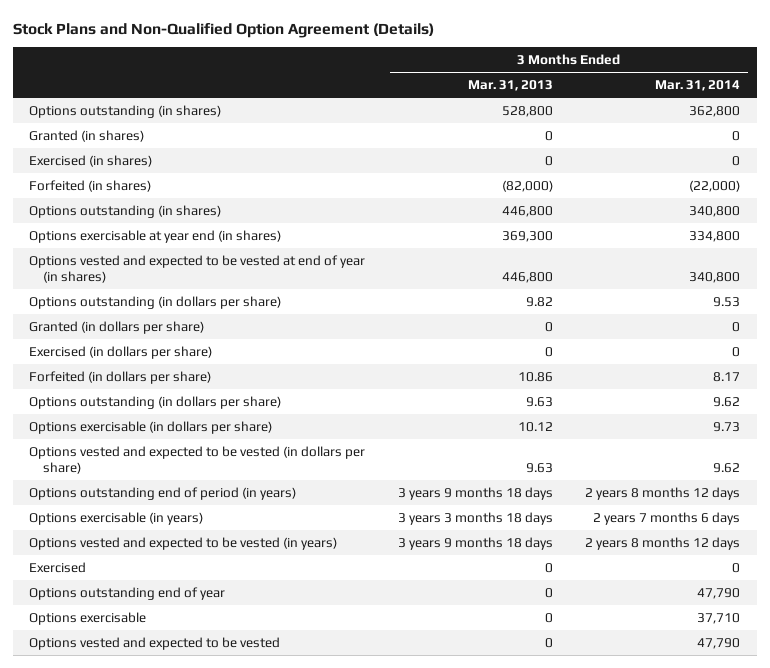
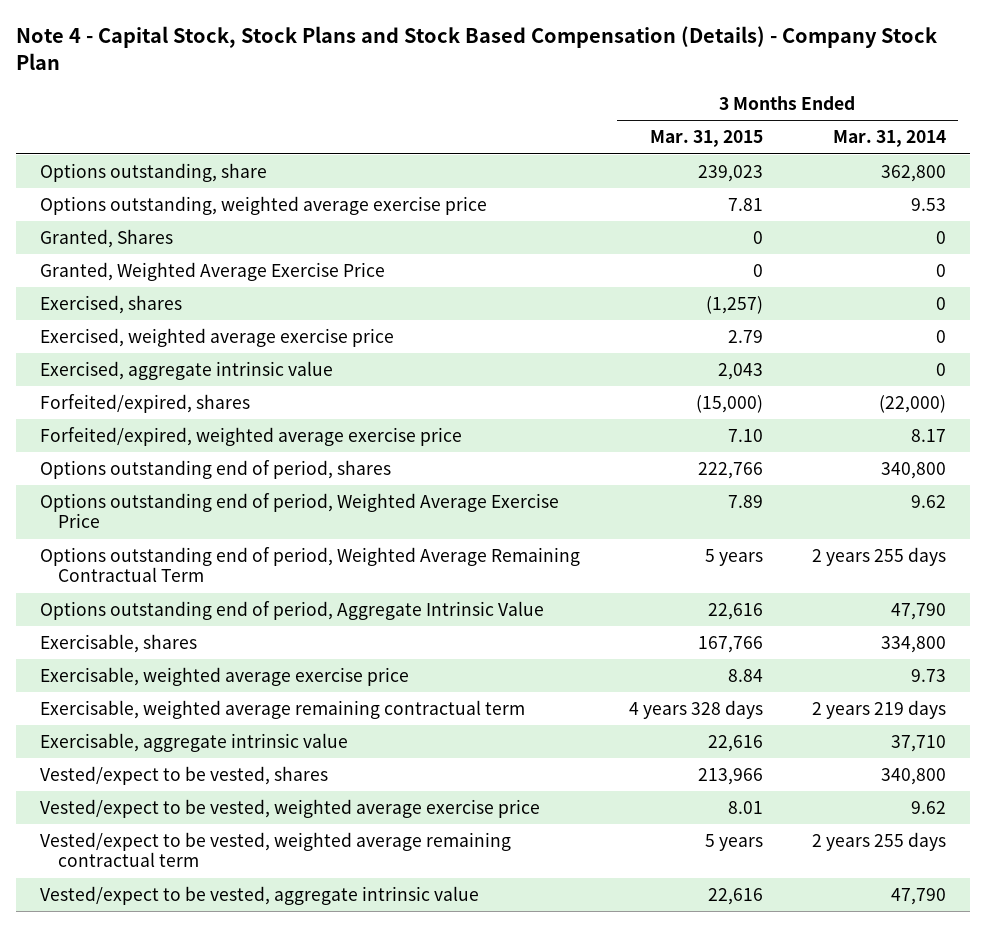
- Stock Plans and Non-Qualified Option Agreement (Details)
+ Note 4 - Capital Stock, Stock Plans and Stock Based Compensation (Details) - Company Stock Plan
- | 3 Months Ended Mar. 31, 2013 | 3 Months Ended Mar. 31, 2014
+ | 3 Months Ended Mar. 31, 2015 | 3 Months Ended Mar. 31, 2014
- Options outstanding (in shares) | 528,800 | 362,800
- Granted (in shares) | 0 | 0
- Exercised (in shares) | 0 | 0
- Forfeited (in shares) | (82,000) | (22,000)
- Options outstanding (in shares) | 446,800 | 340,800
- Options exercisable at year end (in shares) | 369,300 | 334,800
- Options vested and expected to be vested at end of year (in shares) | 446,800 | 340,800
- Options outstanding (in dollars per share) | 9.82 | 9.53
- Granted (in dollars per share) | 0 | 0
- Exercised (in dollars per share) | 0 | 0
- Forfeited (in dollars per share) | 10.86 | 8.17
- Options outstanding (in dollars per share) | 9.63 | 9.62
- Options exercisable (in dollars per share) | 10.12 | 9.73
- Options vested and expected to be vested (in dollars per share) | 9.63 | 9.62
- Options outstanding end of period (in years) | 3 years 9 months 18 days | 2 years 8 months 12 days
- Options exercisable (in years) | 3 years 3 months 18 days | 2 years 7 months 6 days
- Options vested and expected to be vested (in years) | 3 years 9 months 18 days | 2 years 8 months 12 days
- Exercised | 0 | 0
- Options outstanding end of year | 0 | 47,790
- Options exercisable | 0 | 37,710
- Options vested and expected to be vested | 0 | 47,790
+ Options outstanding, share | 239,023 | 362,800
+ Options outstanding, weighted average exercise price | 7.81 | 9.53
+ Granted, Shares | 0 | 0
+ Granted, Weighted Average Exercise Price | 0 | 0
+ Exercised, shares | (1,257) | 0
+ Exercised, weighted average exercise price | 2.79 | 0
+ Exercised, aggregate intrinsic value | 2,043 | 0
+ Forfeited/expired, shares | (15,000) | (22,000)
+ Forfeited/expired, weighted average exercise price | 7.10 | 8.17
+ Options outstanding end of period, shares | 222,766 | 340,800
+ Options outstanding end of period, Weighted Average Exercise Price | 7.89 | 9.62
+ Options outstanding end of period, Weighted Average Remaining Contractual Term | 5 years | 2 years 255 days
+ Options outstanding end of period, Aggregate Intrinsic Value | 22,616 | 47,790
+ Exercisable, shares | 167,766 | 334,800
+ Exercisable, weighted average exercise price | 8.84 | 9.73
+ Exercisable, weighted average remaining contractual term | 4 years 328 days | 2 years 219 days
+ Exercisable, aggregate intrinsic value | 22,616 | 37,710
+ Vested/expect to be vested, shares | 213,966 | 340,800
+ Vested/expect to be vested, weighted average exercise price | 8.01 | 9.62
+ Vested/expect to be vested, weighted average remaining contractual term | 5 years | 2 years 255 days
+ Vested/expect to be vested, aggregate intrinsic value | 22,616 | 47,790

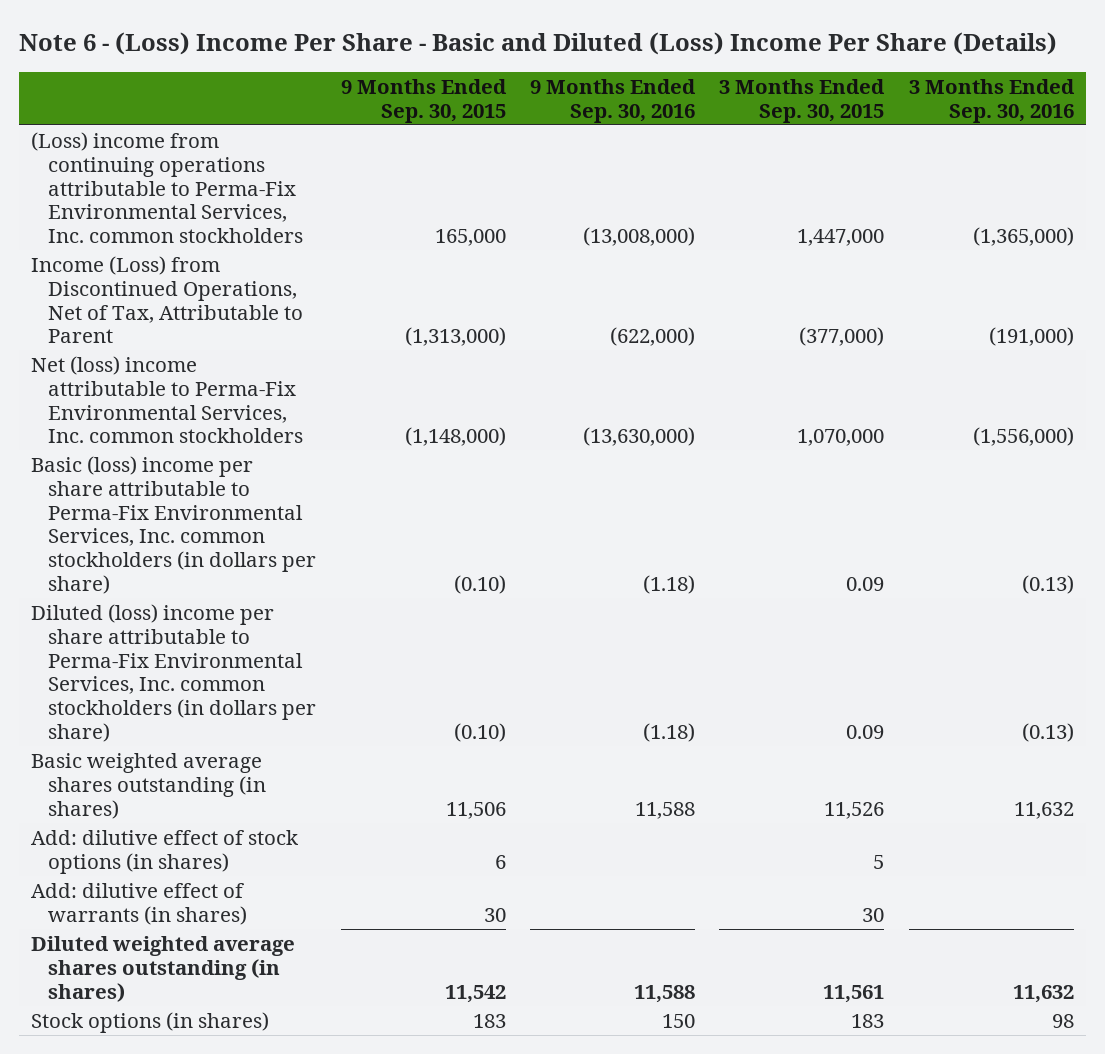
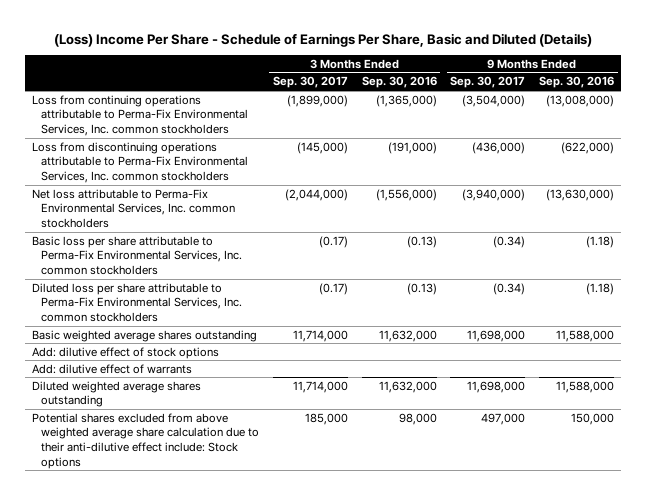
- Note 6 - (Loss) Income Per Share - Basic and Diluted (Loss) Income Per Share (Details)
+ (Loss) Income Per Share - Schedule of Earnings Per Share, Basic and Diluted (Details)
- | 9 Months Ended Sep. 30, 2015 | 9 Months Ended Sep. 30, 2016 | 3 Months Ended Sep. 30, 2015 | 3 Months Ended Sep. 30, 2016
+ | 3 Months Ended Sep. 30, 2017 | 3 Months Ended Sep. 30, 2016 | 9 Months Ended Sep. 30, 2017 | 9 Months Ended Sep. 30, 2016
- (Loss) income from continuing operations attributable to Perma-Fix Environmental Services, Inc. common stockholders | 165,000 | (13,008,000) | 1,447,000 | (1,365,000)
- Income (Loss) from Discontinued Operations, Net of Tax, Attributable to Parent | (1,313,000) | (622,000) | (377,000) | (191,000)
- Net (loss) income attributable to Perma-Fix Environmental Services, Inc. common stockholders | (1,148,000) | (13,630,000) | 1,070,000 | (1,556,000)
- Basic (loss) income per share attributable to Perma-Fix Environmental Services, Inc. common stockholders (in dollars per share) | (0.10) | (1.18) | 0.09 | (0.13)
- Diluted (loss) income per share attributable to Perma-Fix Environmental Services, Inc. common stockholders (in dollars per share) | (0.10) | (1.18) | 0.09 | (0.13)
- Basic weighted average shares outstanding (in shares) | 11,506 | 11,588 | 11,526 | 11,632
- Add: dilutive effect of stock options (in shares) | 6 | | 5 |
- Add: dilutive effect of warrants (in shares) | 30 | | 30 |
- Diluted weighted average shares outstanding (in shares) | 11,542 | 11,588 | 11,561 | 11,632
- Stock options (in shares) | 183 | 150 | 183 | 98
+ Loss from continuing operations attributable to Perma-Fix Environmental Services, Inc. common stockholders | (1,899,000) | (1,365,000) | (3,504,000) | (13,008,000)
+ Loss from discontinuing operations attributable to Perma-Fix Environmental Services, Inc. common stockholders | (145,000) | (191,000) | (436,000) | (622,000)
+ Net loss attributable to Perma-Fix Environmental Services, Inc. common stockholders | (2,044,000) | (1,556,000) | (3,940,000) | (13,630,000)
+ Basic loss per share attributable to Perma-Fix Environmental Services, Inc. common stockholders | (0.17) | (0.13) | (0.34) | (1.18)
+ Diluted loss per share attributable to Perma-Fix Environmental Services, Inc. common stockholders | (0.17) | (0.13) | (0.34) | (1.18)
+ Basic weighted average shares outstanding | 11,714,000 | 11,632,000 | 11,698,000 | 11,588,000
+ Add: dilutive effect of stock options
+ Add: dilutive effect of warrants
+ Diluted weighted average shares outstanding | 11,714,000 | 11,632,000 | 11,698,000 | 11,588,000
+ Potential shares excluded from above weighted average share calculation due to their anti-dilutive effect include: Stock options | 185,000 | 98,000 | 497,000 | 150,000

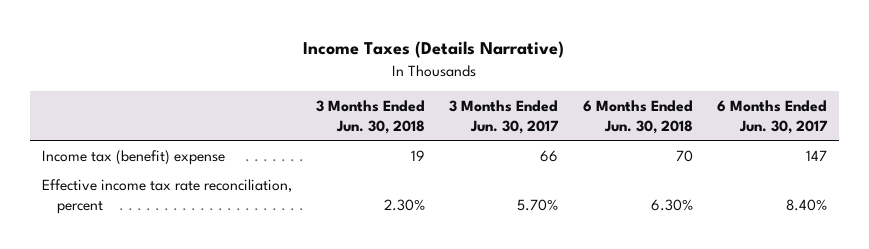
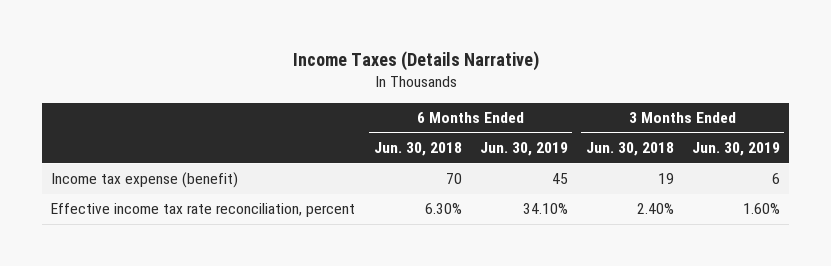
- | 3 Months Ended Jun. 30, 2018 | 3 Months Ended Jun. 30, 2017 | 6 Months Ended Jun. 30, 2018 | 6 Months Ended Jun. 30, 2017
+ | 6 Months Ended Jun. 30, 2018 | 6 Months Ended Jun. 30, 2019 | 3 Months Ended Jun. 30, 2018 | 3 Months Ended Jun. 30, 2019
- Income tax (benefit) expense | 19 | 66 | 70 | 147
- Effective income tax rate reconciliation, percent | 2.30% | 5.70% | 6.30% | 8.40%
+ Income tax expense (benefit) | 70 | 45 | 19 | 6
+ Effective income tax rate reconciliation, percent | 6.30% | 34.10% | 2.40% | 1.60%

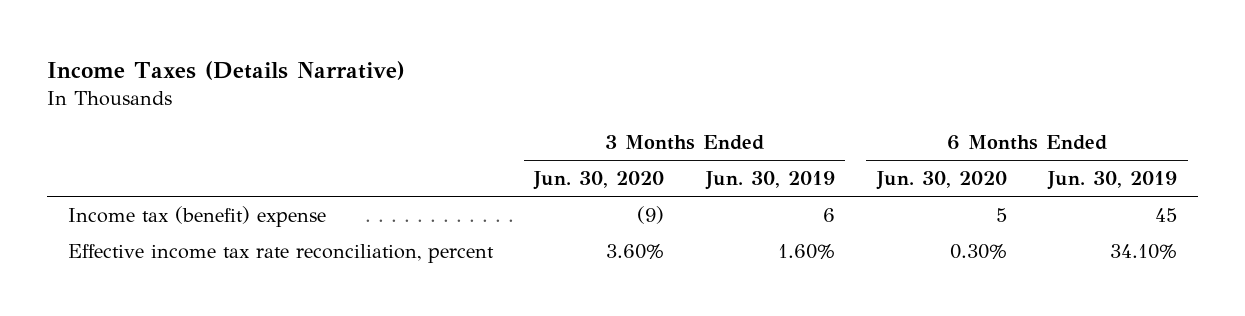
- | 6 Months Ended Jun. 30, 2018 | 6 Months Ended Jun. 30, 2019 | 3 Months Ended Jun. 30, 2018 | 3 Months Ended Jun. 30, 2019
+ | 3 Months Ended Jun. 30, 2020 | 3 Months Ended Jun. 30, 2019 | 6 Months Ended Jun. 30, 2020 | 6 Months Ended Jun. 30, 2019
- Income tax expense (benefit) | 70 | 45 | 19 | 6
+ Income tax (benefit) expense | (9) | 6 | 5 | 45

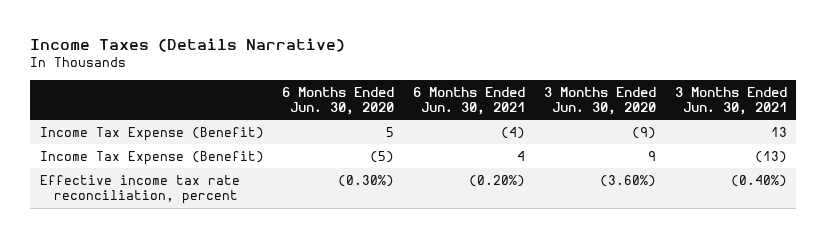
- | 3 Months Ended Jun. 30, 2020 | 3 Months Ended Jun. 30, 2019 | 6 Months Ended Jun. 30, 2020 | 6 Months Ended Jun. 30, 2019
+ | 6 Months Ended Jun. 30, 2020 | 6 Months Ended Jun. 30, 2021 | 3 Months Ended Jun. 30, 2020 | 3 Months Ended Jun. 30, 2021
- Income tax (benefit) expense | (9) | 6 | 5 | 45
- Effective income tax rate reconciliation, percent | 3.60% | 1.60% | 0.30% | 34.10%
+ Income Tax Expense (Benefit) | 5 | (4) | (9) | 13
+ Income Tax Expense (Benefit) | (5) | 4 | 9 | (13)
+ Effective income tax rate reconciliation, percent | (0.30%) | (0.20%) | (3.60%) | (0.40%)

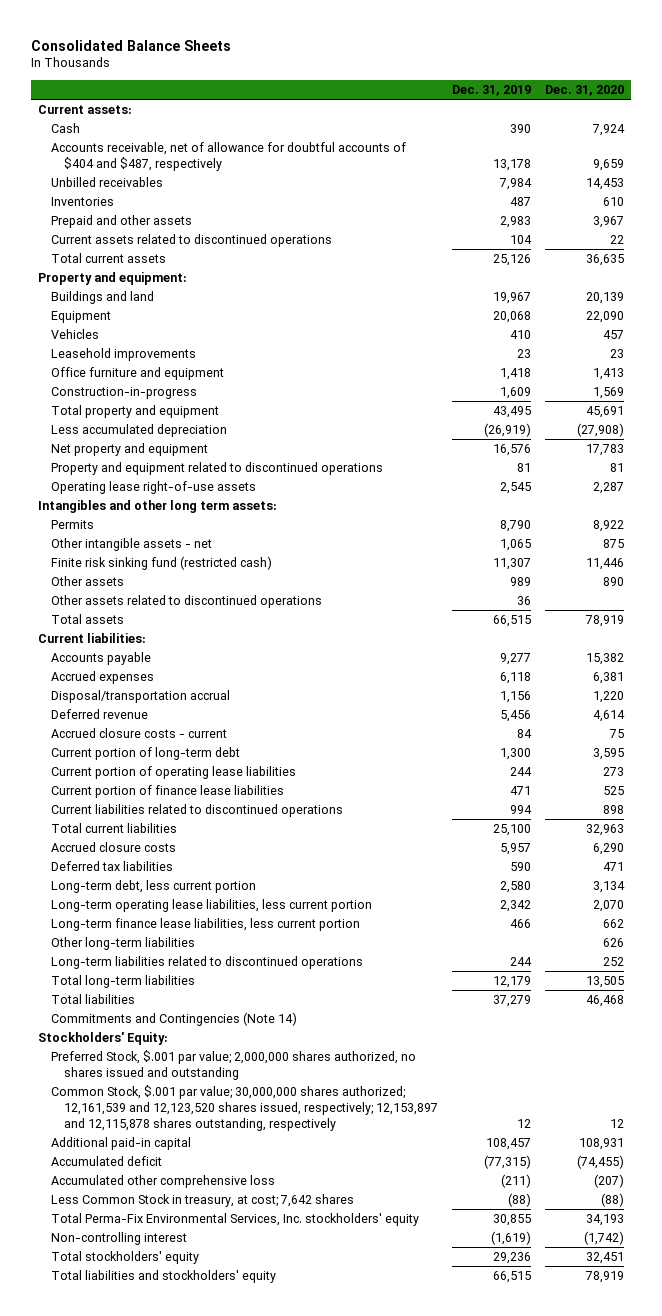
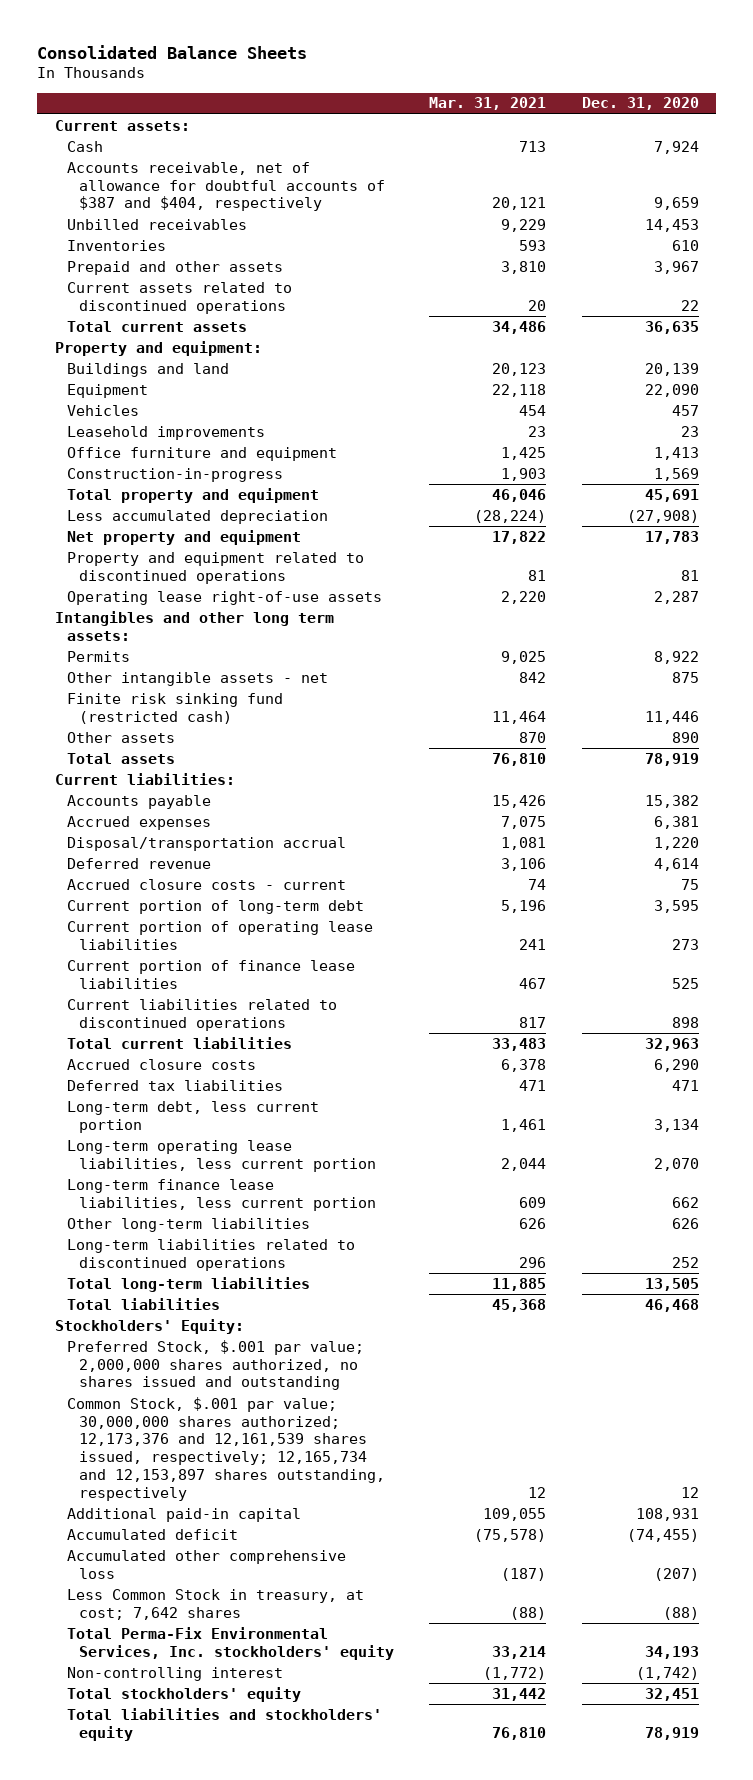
- | Dec. 31, 2019 | Dec. 31, 2020
+ | Mar. 31, 2021 | Dec. 31, 2020
- Accounts receivable, net of allowance for doubtful accounts of $404 and $487, respectively | 13,178 | 9,659
+ Accounts receivable, net of allowance for doubtful accounts of $387 and $404, respectively | 20,121 | 9,659
- Other assets related to discontinued operations | 36 |
- Commitments and Contingencies (Note 14)
- Common Stock, $.001 par value; 30,000,000 shares authorized; 12,161,539 and 12,123,520 shares issued, respectively; 12,153,897 and 12,115,878 shares outstanding, respectively | 12 | 12
+ Common Stock, $.001 par value; 30,000,000 shares authorized; 12,173,376 and 12,161,539 shares issued, respectively; 12,165,734 and 12,153,897 shares outstanding, respectively | 12 | 12

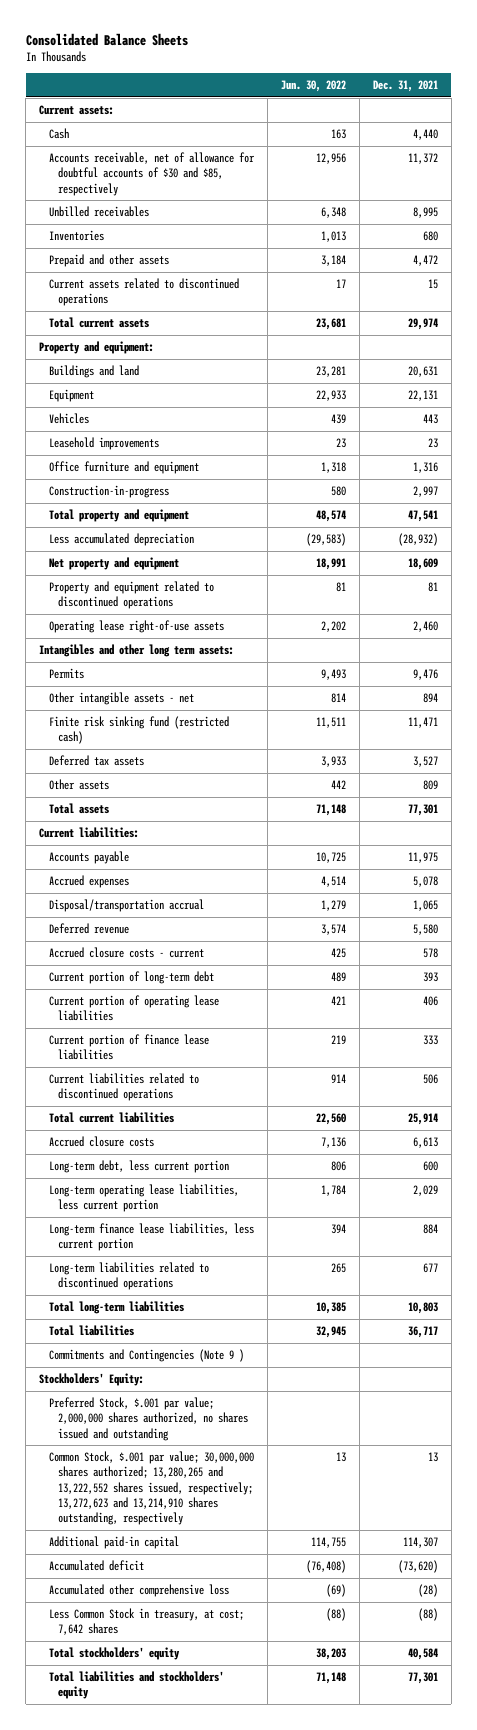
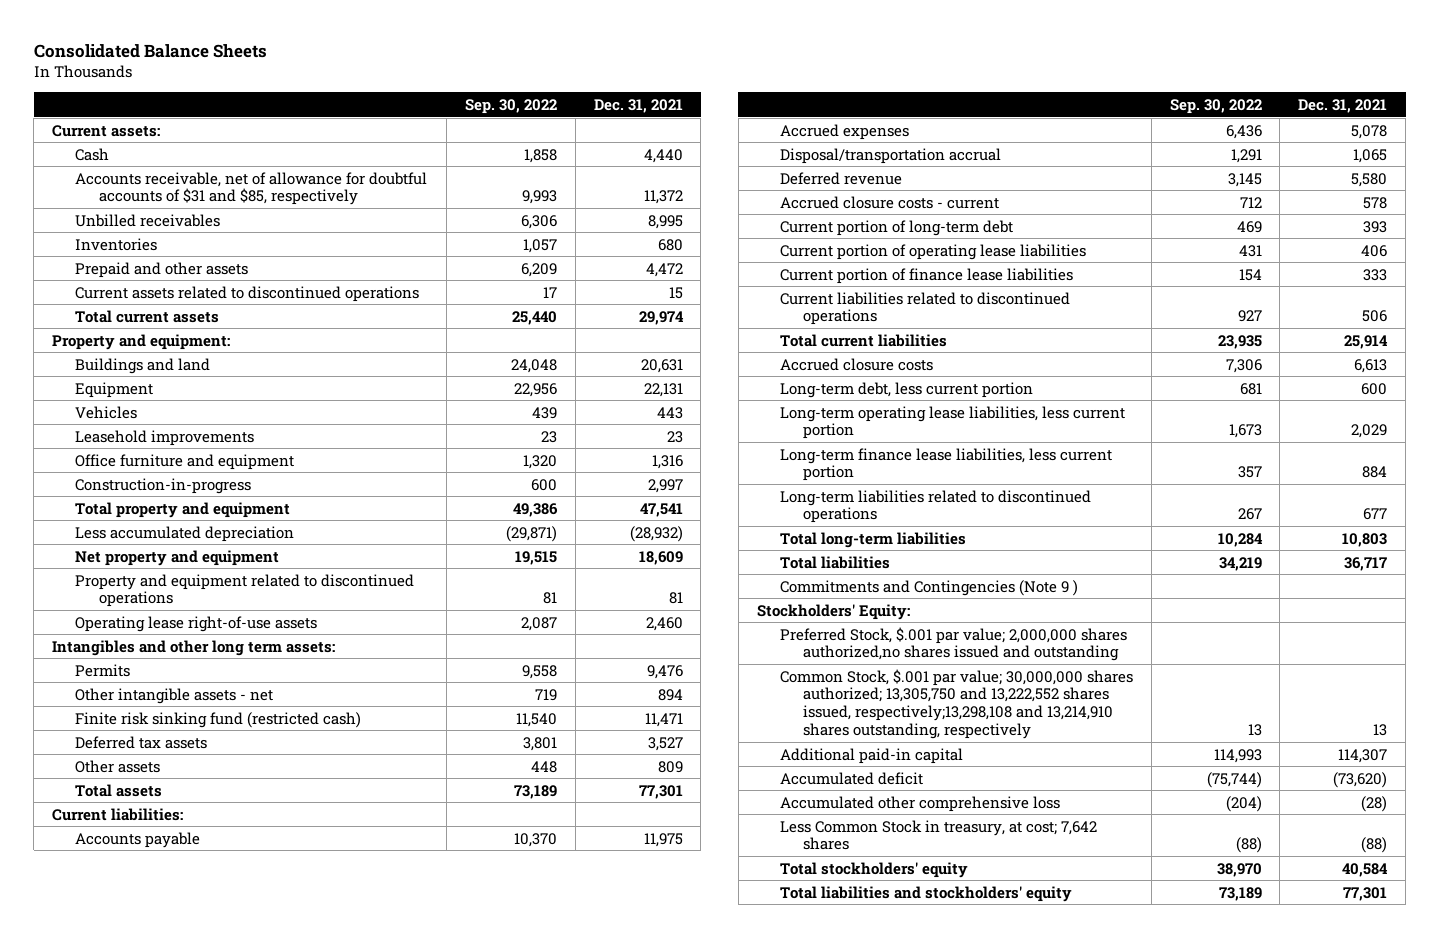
- | Jun. 30, 2022 | Dec. 31, 2021
+ | Sep. 30, 2022 | Dec. 31, 2021
- Accounts receivable, net of allowance for doubtful accounts of $30 and $85, respectively | 12,956 | 11,372
+ Accounts receivable, net of allowance for doubtful accounts of $31 and $85, respectively | 9,993 | 11,372
- Preferred Stock, $.001 par value; 2,000,000 shares authorized, no shares issued and outstanding
- Common Stock, $.001 par value; 30,000,000 shares authorized; 13,280,265 and 13,222,552 shares issued, respectively; 13,272,623 and 13,214,910 shares outstanding, respectively | 13 | 13
+ Preferred Stock, $.001 par value; 2,000,000 shares authorized,no shares issued and outstanding
+ Common Stock, $.001 par value; 30,000,000 shares authorized; 13,305,750 and 13,222,552 shares issued, respectively;13,298,108 and 13,214,910 shares outstanding, respectively | 13 | 13

